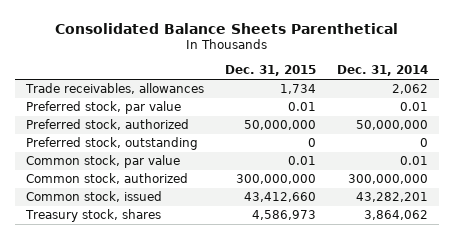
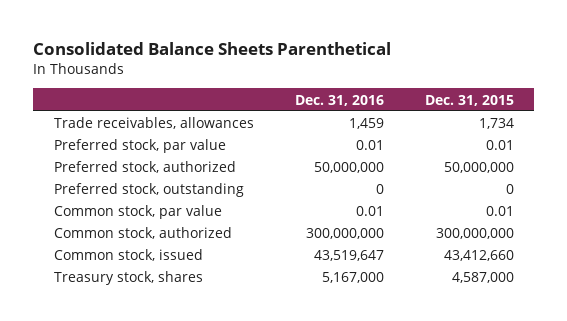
- | Dec. 31, 2015 | Dec. 31, 2014
+ | Dec. 31, 2016 | Dec. 31, 2015
- Treasury stock, shares | 4,586,973 | 3,864,062
+ Treasury stock, shares | 5,167,000 | 4,587,000

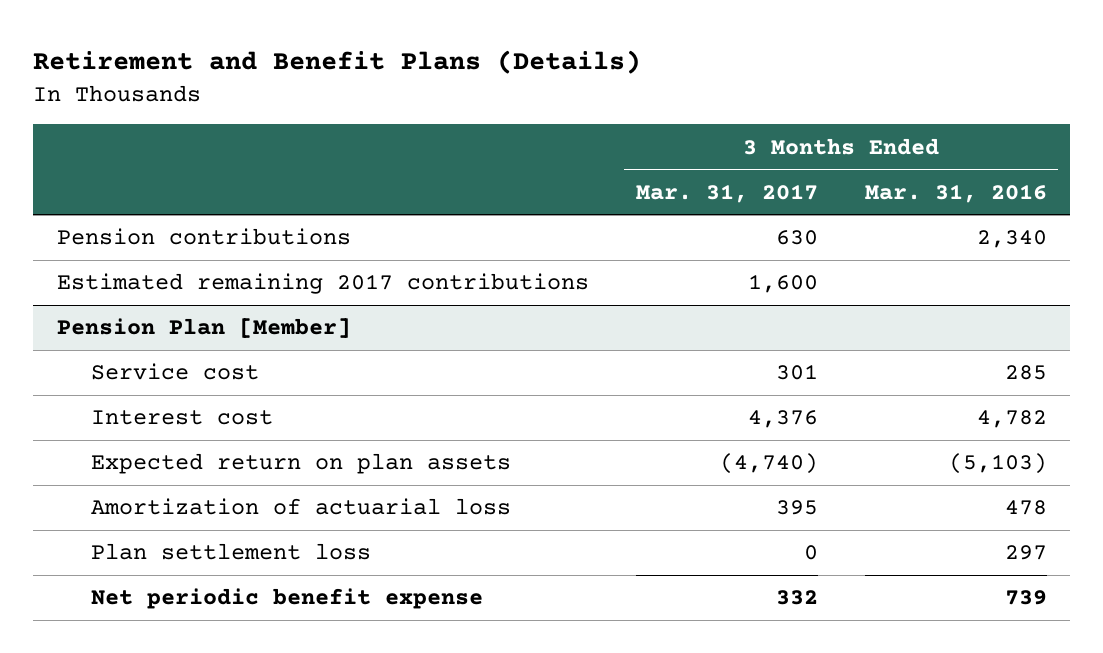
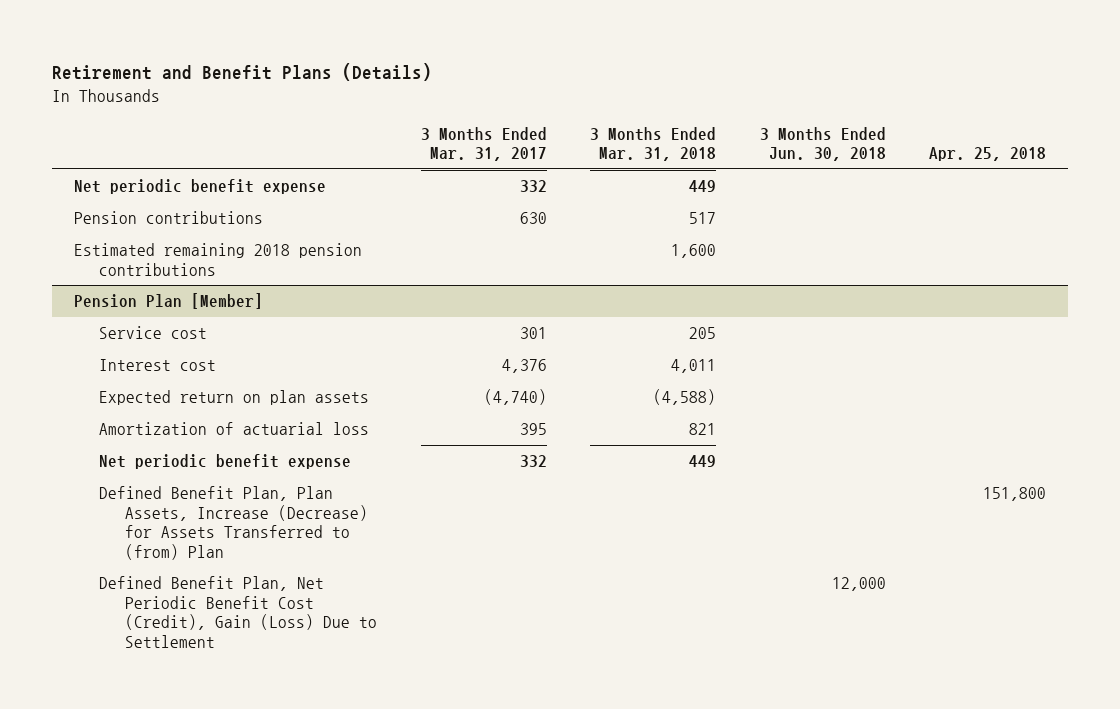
- | 3 Months Ended Mar. 31, 2017 | 3 Months Ended Mar. 31, 2016
+ | 3 Months Ended Mar. 31, 2017 | 3 Months Ended Mar. 31, 2018 | 3 Months Ended Jun. 30, 2018 | Apr. 25, 2018
+ Net periodic benefit expense | 332 | 449 | |
- Estimated remaining 2017 contributions | 1,600 |
+ Estimated remaining 2018 pension contributions | | 1,600 | |
@ Pension Plan [Member]
- Plan settlement loss | 0 | 297
+ Defined Benefit Plan, Plan Assets, Increase (Decrease) for Assets Transferred to (from) Plan | | | | 151,800
+ Defined Benefit Plan, Net Periodic Benefit Cost (Credit), Gain (Loss) Due to Settlement | | | 12,000 |

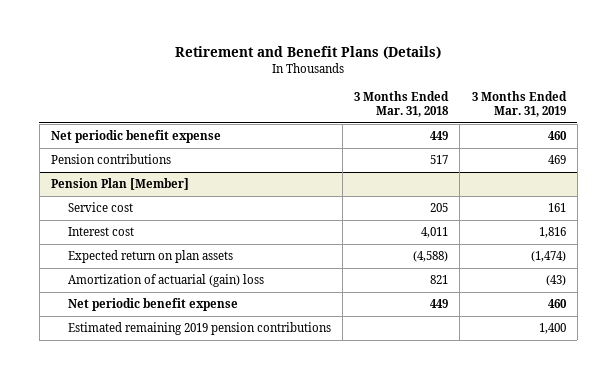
- | 3 Months Ended Mar. 31, 2017 | 3 Months Ended Mar. 31, 2018 | 3 Months Ended Jun. 30, 2018 | Apr. 25, 2018
+ | 3 Months Ended Mar. 31, 2018 | 3 Months Ended Mar. 31, 2019
- Estimated remaining 2018 pension contributions | | 1,600 | |
@ Pension Plan [Member]
- Amortization of actuarial loss | 395 | 821 | |
+ Amortization of actuarial (gain) loss | 821 | (43)
- Defined Benefit Plan, Plan Assets, Increase (Decrease) for Assets Transferred to (from) Plan | | | | 151,800
- Defined Benefit Plan, Net Periodic Benefit Cost (Credit), Gain (Loss) Due to Settlement | | | 12,000 |
+ Estimated remaining 2019 pension contributions | | 1,400

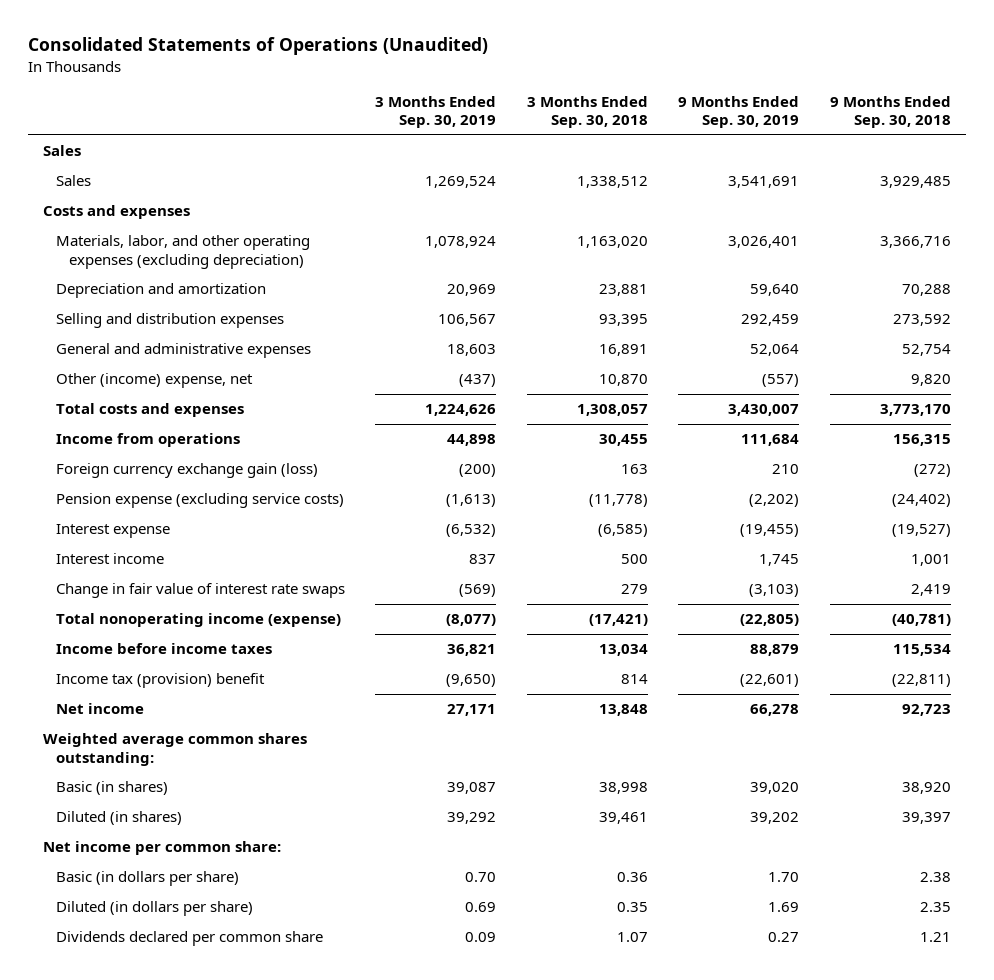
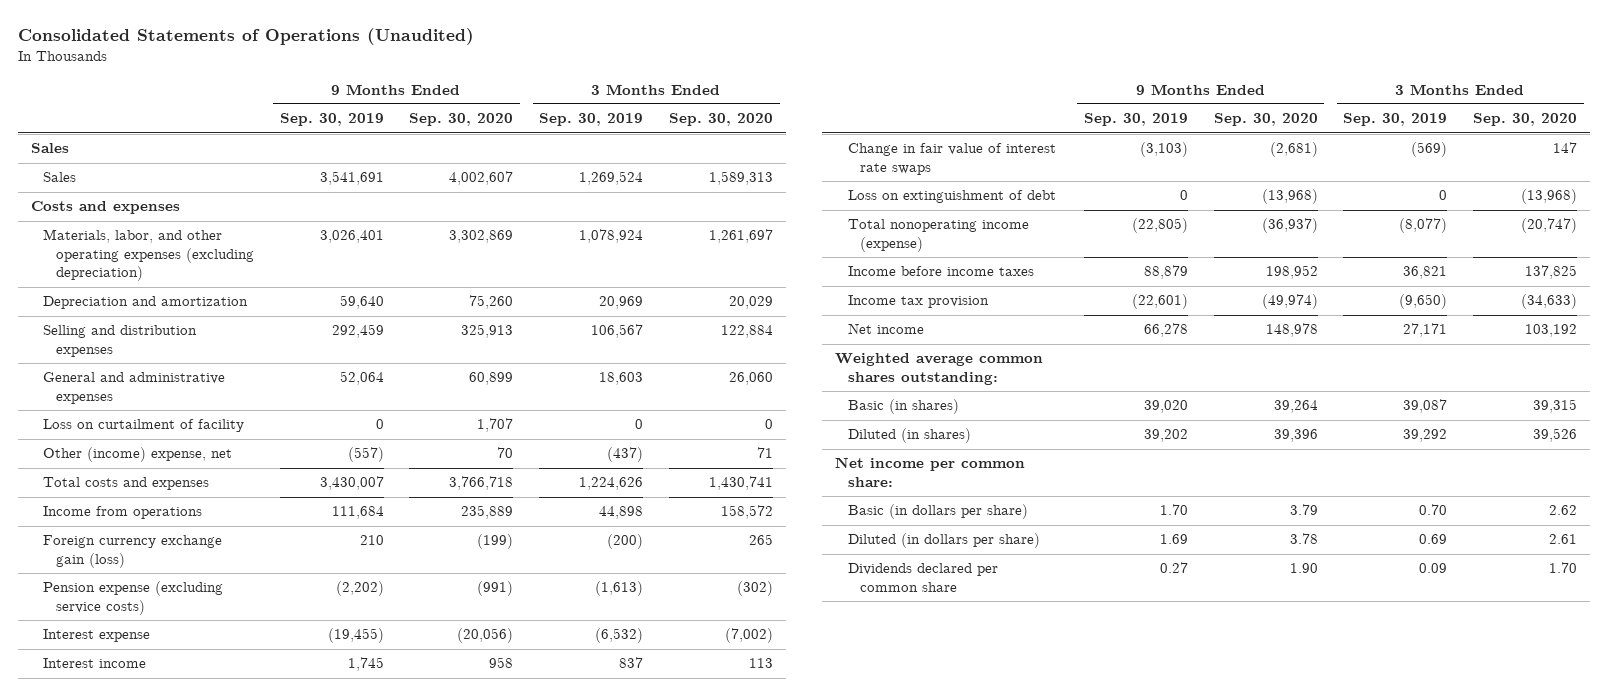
- | 3 Months Ended Sep. 30, 2019 | 3 Months Ended Sep. 30, 2018 | 9 Months Ended Sep. 30, 2019 | 9 Months Ended Sep. 30, 2018
+ | 9 Months Ended Sep. 30, 2019 | 9 Months Ended Sep. 30, 2020 | 3 Months Ended Sep. 30, 2019 | 3 Months Ended Sep. 30, 2020
+ Loss on curtailment of facility | 0 | 1,707 | 0 | 0
+ Loss on extinguishment of debt | 0 | (13,968) | 0 | (13,968)
- Income tax (provision) benefit | (9,650) | 814 | (22,601) | (22,811)
+ Income tax provision | (22,601) | (49,974) | (9,650) | (34,633)

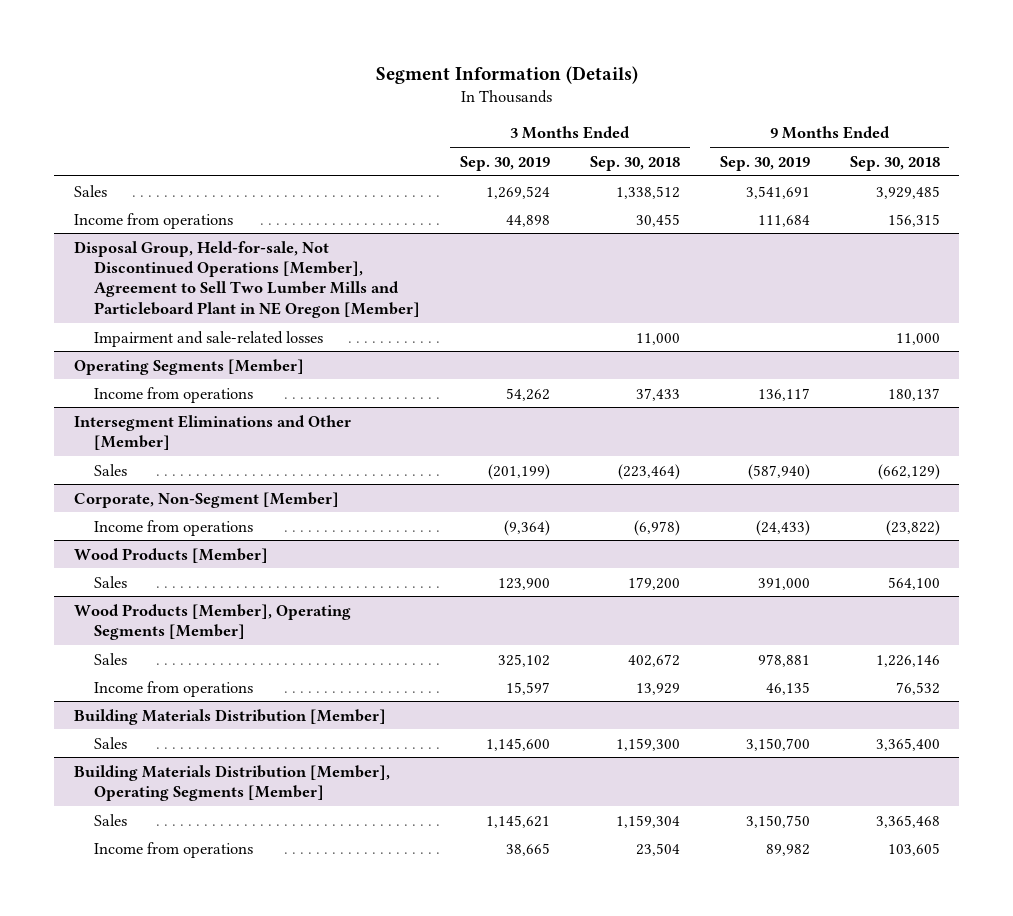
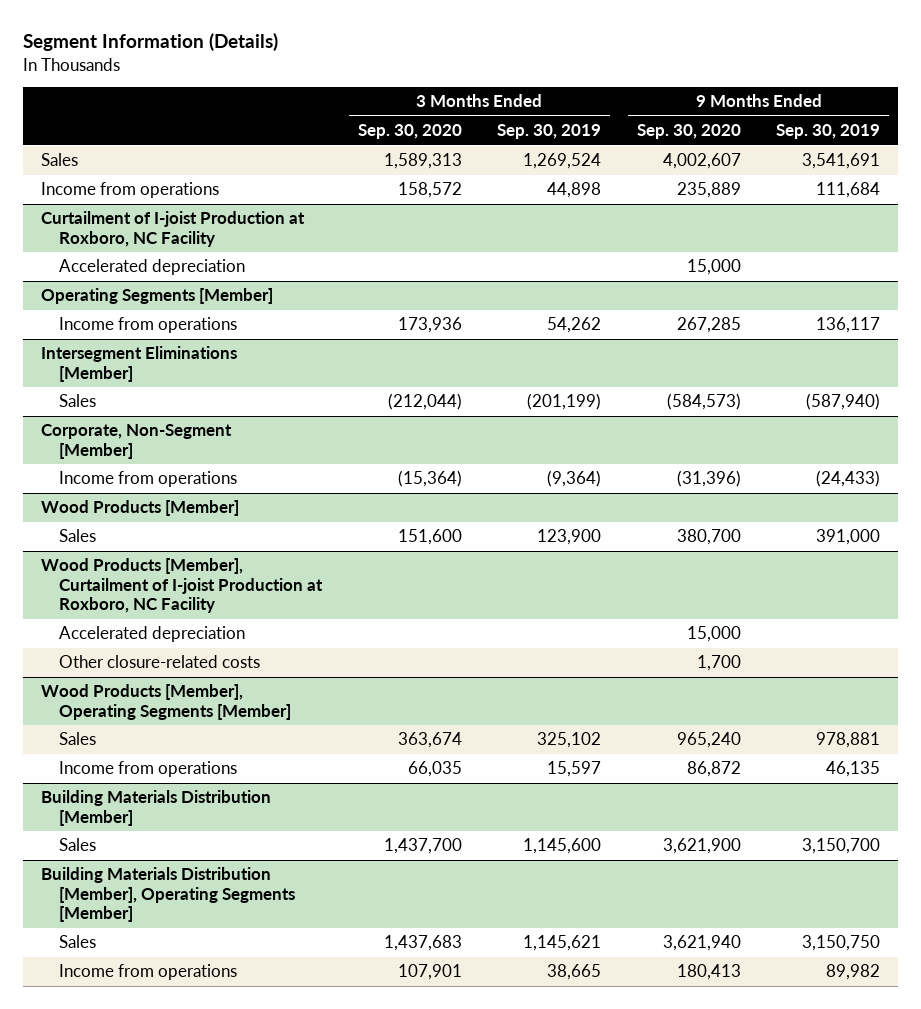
- | 3 Months Ended Sep. 30, 2019 | 3 Months Ended Sep. 30, 2018 | 9 Months Ended Sep. 30, 2019 | 9 Months Ended Sep. 30, 2018
+ | 3 Months Ended Sep. 30, 2020 | 3 Months Ended Sep. 30, 2019 | 9 Months Ended Sep. 30, 2020 | 9 Months Ended Sep. 30, 2019
- Disposal Group, Held-for-sale, Not Discontinued Operations [Member], Agreement to Sell Two Lumber Mills and Particleboard Plant in NE Oregon [Member]
- Impairment and sale-related losses | | 11,000 | | 11,000
+ Curtailment of I-joist Production at Roxboro, NC Facility
+ Accelerated depreciation | | | 15,000 |
- Intersegment Eliminations and Other [Member]
+ Intersegment Eliminations [Member]
+ Wood Products [Member], Curtailment of I-joist Production at Roxboro, NC Facility
+ Accelerated depreciation | | | 15,000 |
+ Other closure-related costs | | | 1,700 |

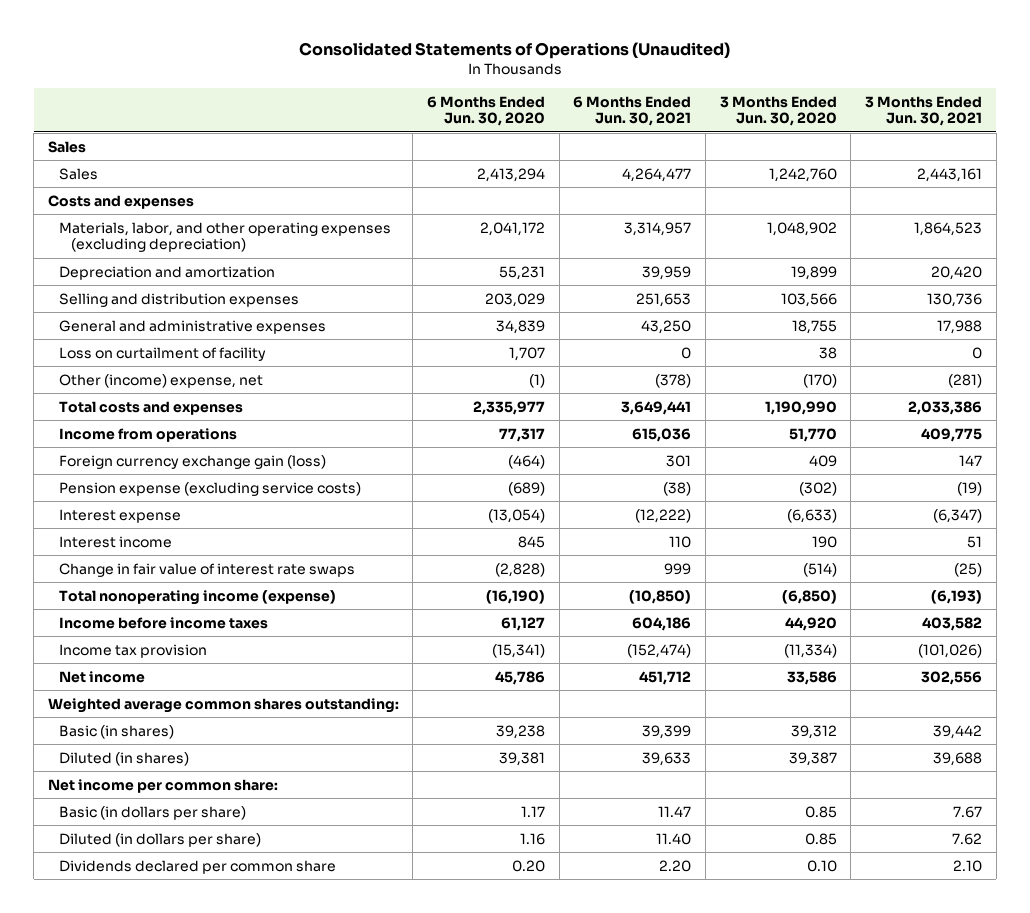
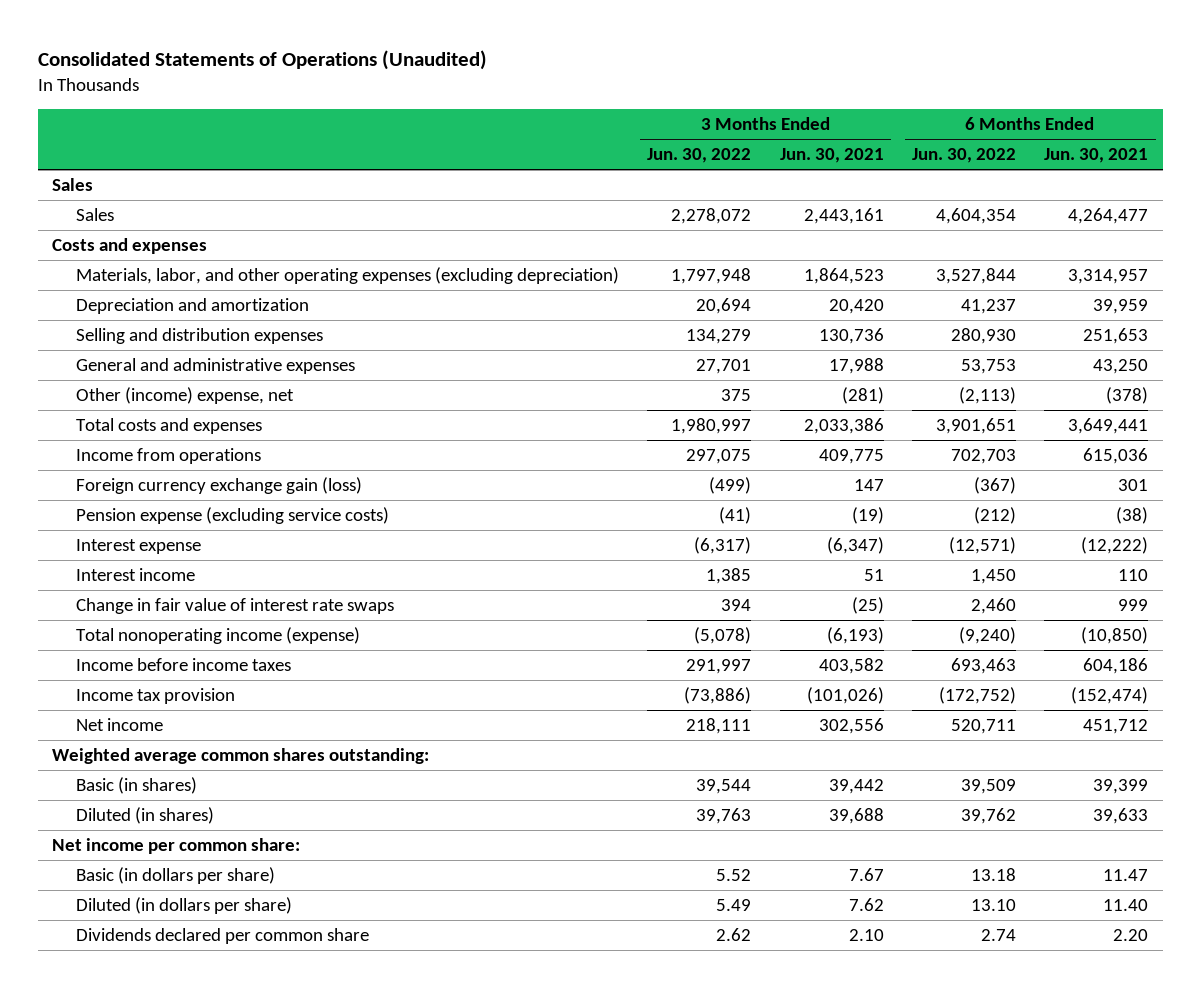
- | 6 Months Ended Jun. 30, 2020 | 6 Months Ended Jun. 30, 2021 | 3 Months Ended Jun. 30, 2020 | 3 Months Ended Jun. 30, 2021
+ | 3 Months Ended Jun. 30, 2022 | 3 Months Ended Jun. 30, 2021 | 6 Months Ended Jun. 30, 2022 | 6 Months Ended Jun. 30, 2021
- Loss on curtailment of facility | 1,707 | 0 | 38 | 0

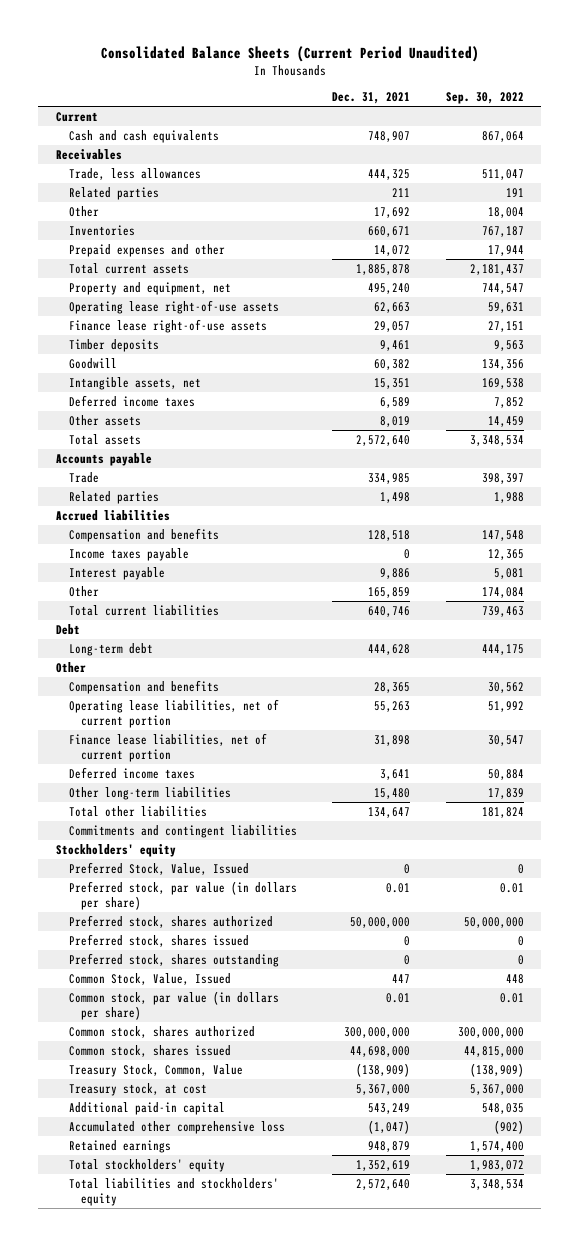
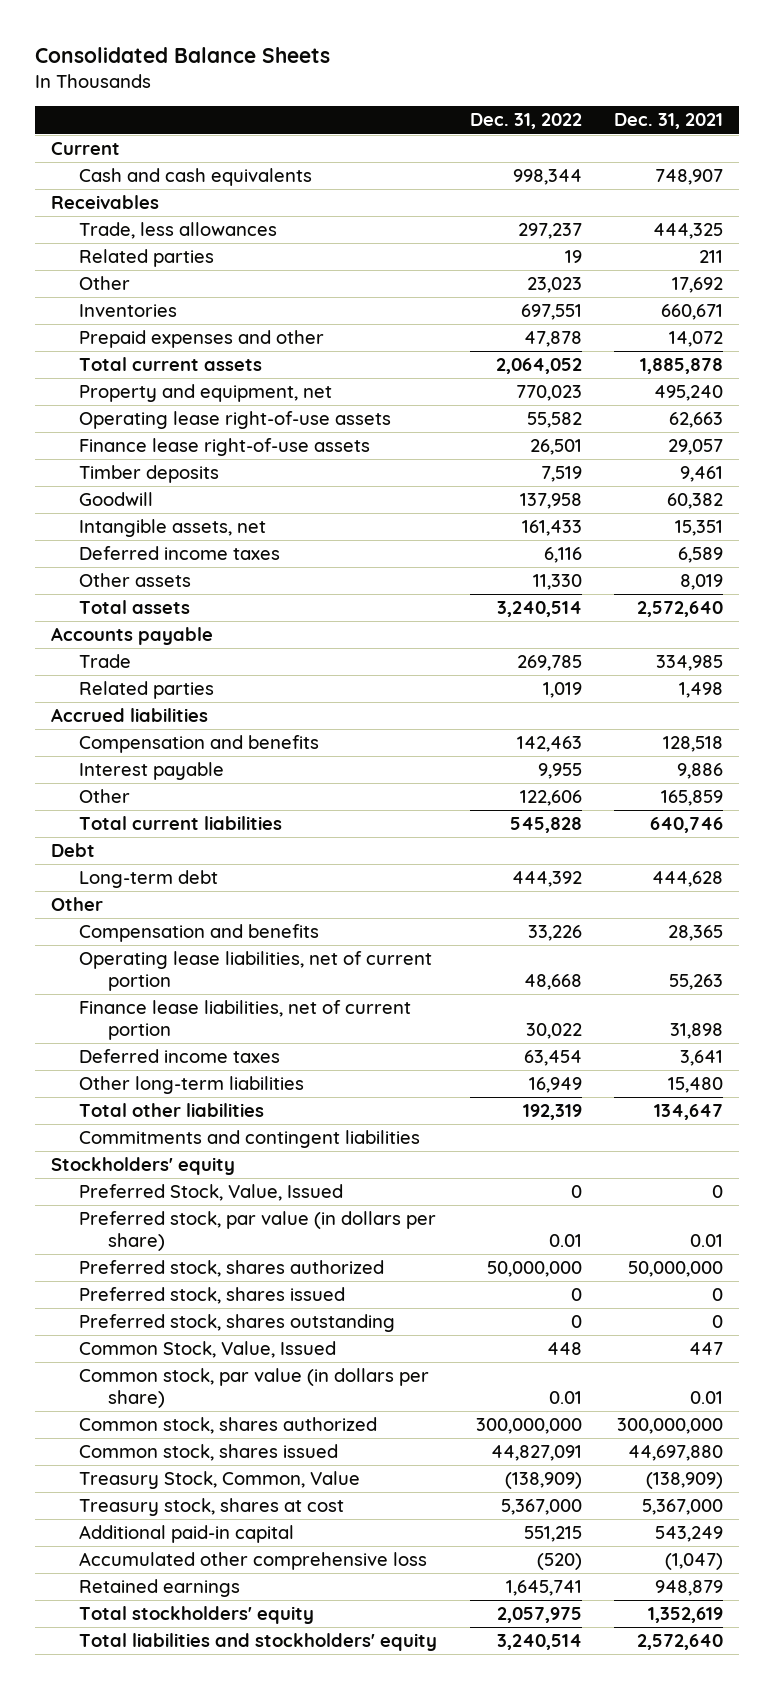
- Consolidated Balance Sheets (Current Period Unaudited)
+ Consolidated Balance Sheets
- | Dec. 31, 2021 | Sep. 30, 2022
+ | Dec. 31, 2022 | Dec. 31, 2021
- Income taxes payable | 0 | 12,365
- Common stock, shares issued | 44,698,000 | 44,815,000
+ Common stock, shares issued | 44,827,091 | 44,697,880
- Treasury stock, at cost | 5,367,000 | 5,367,000
+ Treasury stock, shares at cost | 5,367,000 | 5,367,000

